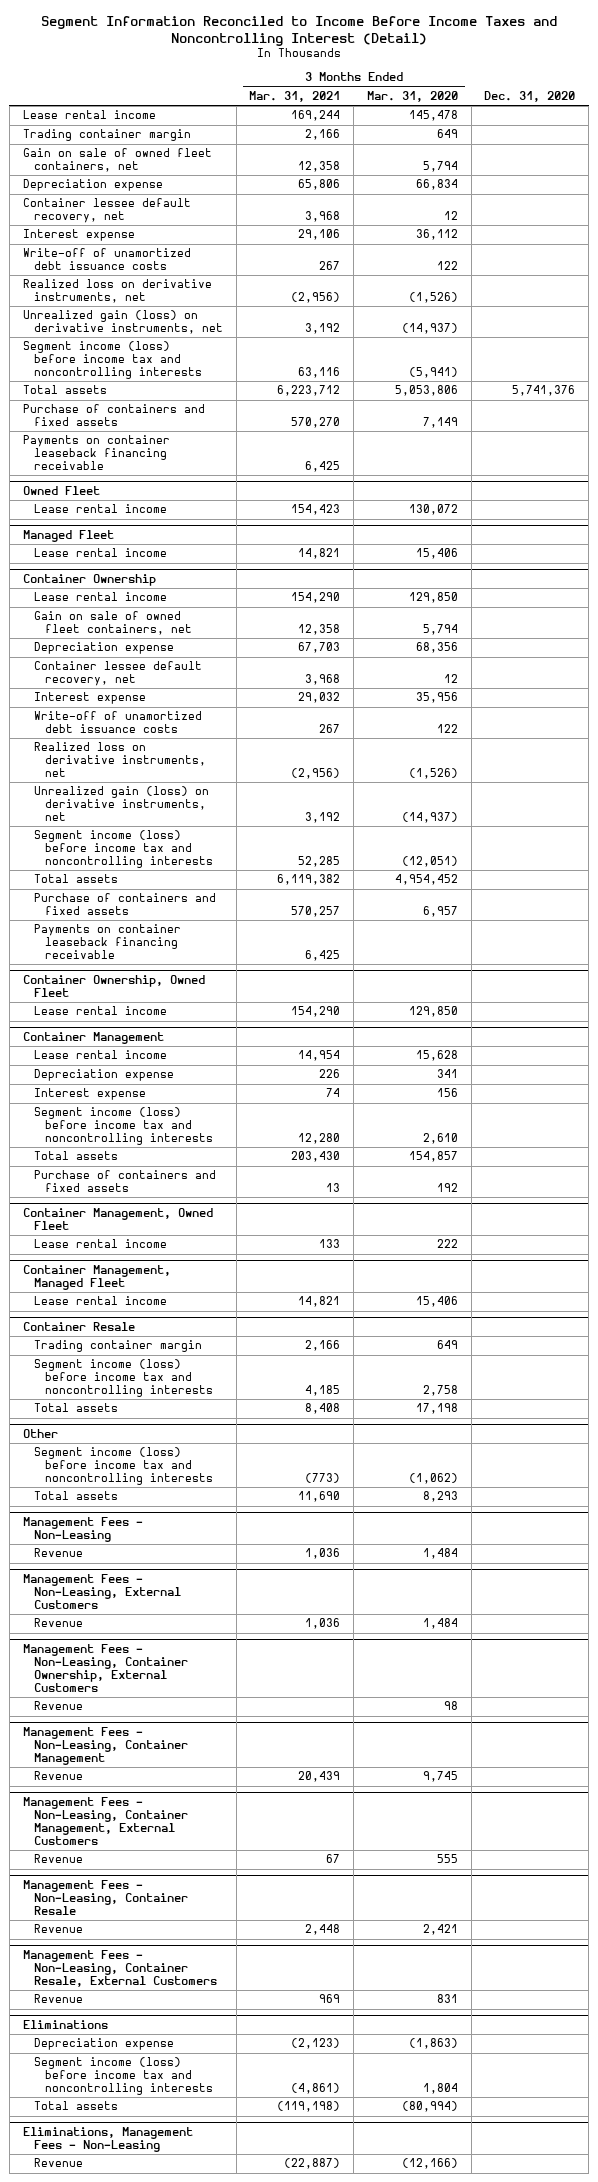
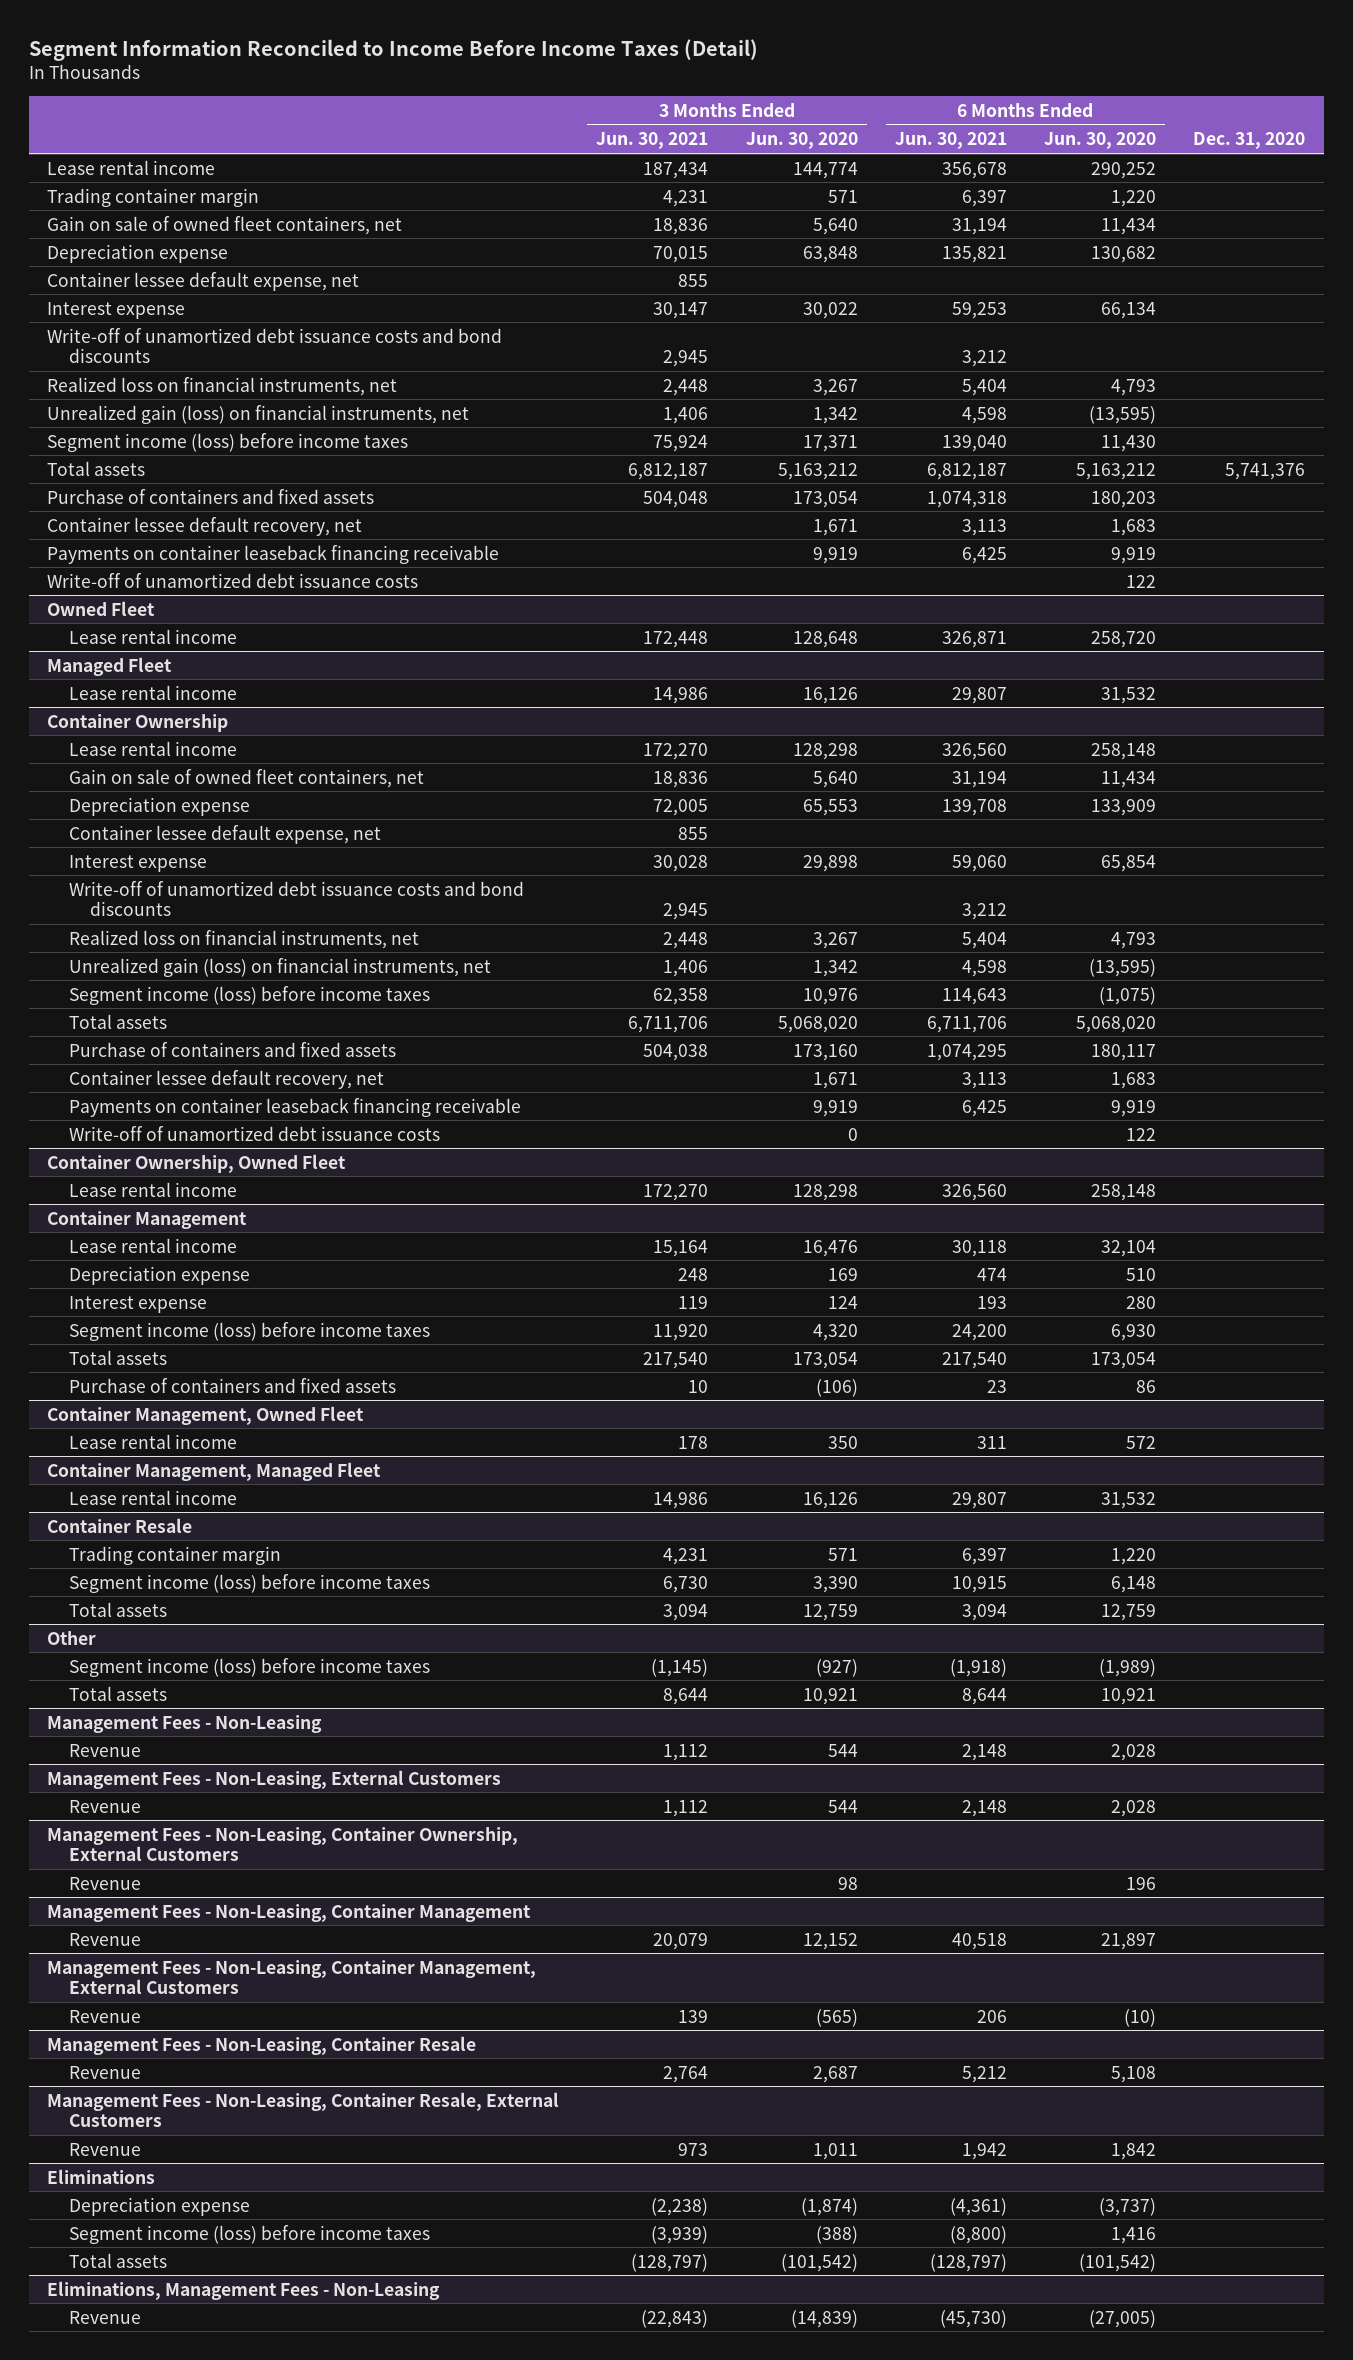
- Segment Information Reconciled to Income Before Income Taxes and Noncontrolling Interest (Detail)
+ Segment Information Reconciled to Income Before Income Taxes (Detail)
- | 3 Months Ended Mar. 31, 2021 | 3 Months Ended Mar. 31, 2020 | Dec. 31, 2020
+ | 3 Months Ended Jun. 30, 2021 | 3 Months Ended Jun. 30, 2020 | 6 Months Ended Jun. 30, 2021 | 6 Months Ended Jun. 30, 2020 | Dec. 31, 2020
+ Container lessee default expense, net | 855 | | | |
- Realized loss on derivative instruments, net | (2,956) | (1,526) |
- Unrealized gain (loss) on derivative instruments, net | 3,192 | (14,937) |
- Segment income (loss) before income tax and noncontrolling interests | 63,116 | (5,941) |
+ Write-off of unamortized debt issuance costs and bond discounts | 2,945 | | 3,212 | |
+ Realized loss on financial instruments, net | 2,448 | 3,267 | 5,404 | 4,793 |
+ Unrealized gain (loss) on financial instruments, net | 1,406 | 1,342 | 4,598 | (13,595) |
+ Segment income (loss) before income taxes | 75,924 | 17,371 | 139,040 | 11,430 |
moved down: Container lessee default recovery, net | | 1,671 | 3,113 | 1,683 |
moved down: Write-off of unamortized debt issuance costs | | | | 122 |
@ Container Ownership
+ Container lessee default expense, net | 855 | | | |
- Realized loss on derivative instruments, net | (2,956) | (1,526) |
- Unrealized gain (loss) on derivative instruments, net | 3,192 | (14,937) |
- Segment income (loss) before income tax and noncontrolling interests | 52,285 | (12,051) |
+ Write-off of unamortized debt issuance costs and bond discounts | 2,945 | | 3,212 | |
+ Realized loss on financial instruments, net | 2,448 | 3,267 | 5,404 | 4,793 |
+ Unrealized gain (loss) on financial instruments, net | 1,406 | 1,342 | 4,598 | (13,595) |
+ Segment income (loss) before income taxes | 62,358 | 10,976 | 114,643 | (1,075) |
moved down: Container lessee default recovery, net | | 1,671 | 3,113 | 1,683 |
moved down: Write-off of unamortized debt issuance costs | | 0 | | 122 |
@ Container Management
- Segment income (loss) before income tax and noncontrolling interests | 12,280 | 2,610 |
+ Segment income (loss) before income taxes | 11,920 | 4,320 | 24,200 | 6,930 |
@ Container Resale
- Segment income (loss) before income tax and noncontrolling interests | 4,185 | 2,758 |
+ Segment income (loss) before income taxes | 6,730 | 3,390 | 10,915 | 6,148 |
@ Other
- Segment income (loss) before income tax and noncontrolling interests | (773) | (1,062) |
+ Segment income (loss) before income taxes | (1,145) | (927) | (1,918) | (1,989) |
@ Eliminations
- Segment income (loss) before income tax and noncontrolling interests | (4,861) | 1,804 |
+ Segment income (loss) before income taxes | (3,939) | (388) | (8,800) | 1,416 |

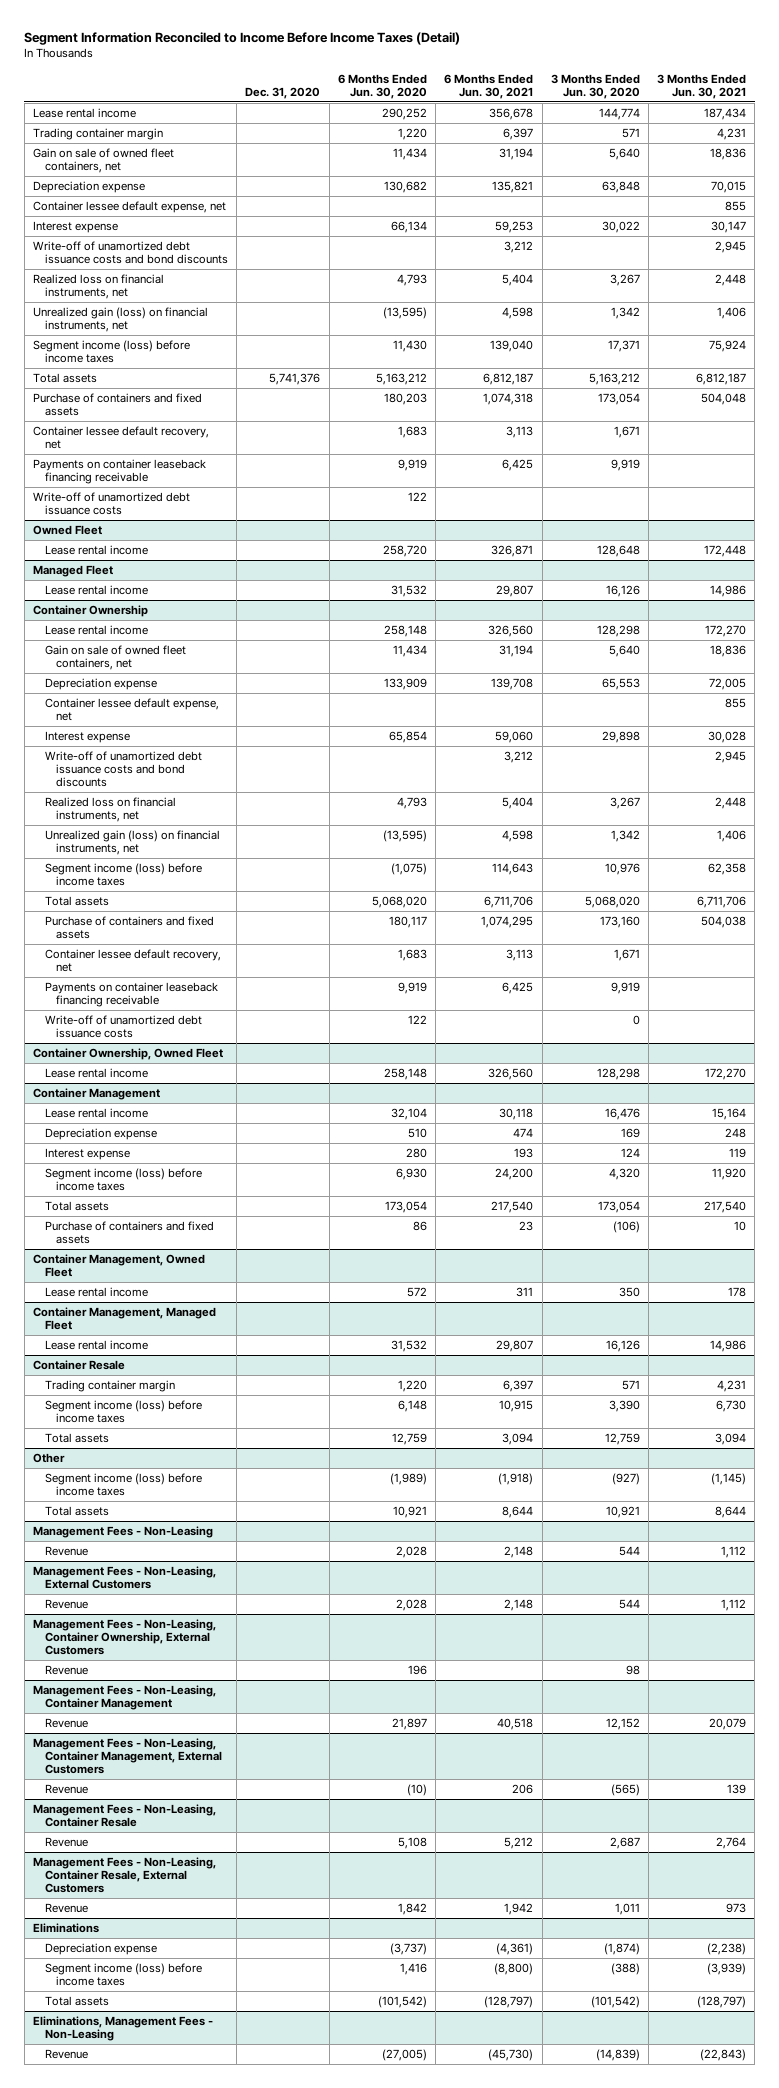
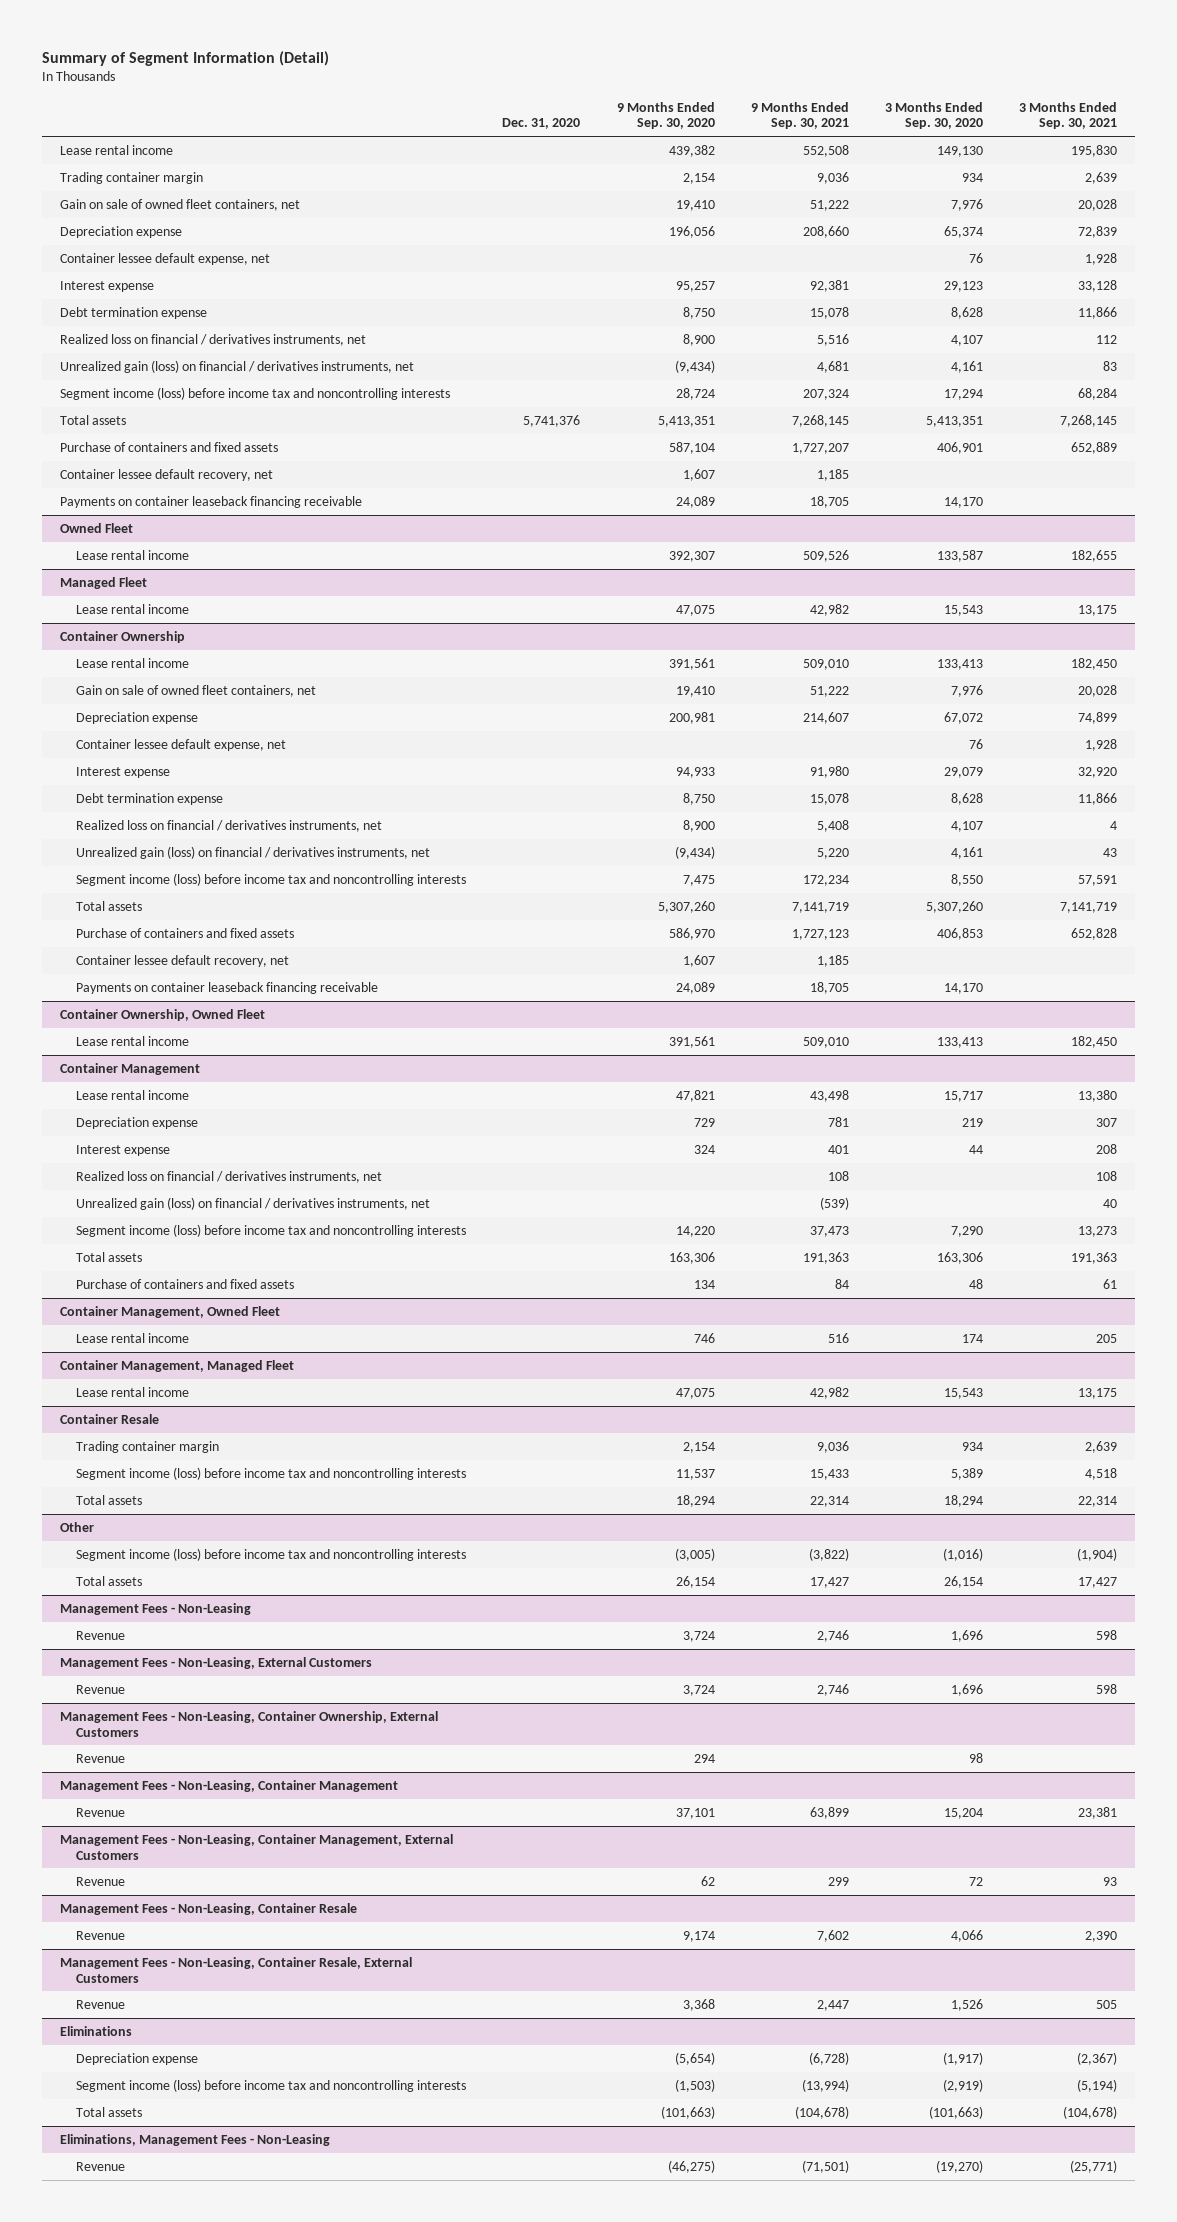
- Segment Information Reconciled to Income Before Income Taxes (Detail)
+ Summary of Segment Information (Detail)
- | Dec. 31, 2020 | 6 Months Ended Jun. 30, 2020 | 6 Months Ended Jun. 30, 2021 | 3 Months Ended Jun. 30, 2020 | 3 Months Ended Jun. 30, 2021
+ | Dec. 31, 2020 | 9 Months Ended Sep. 30, 2020 | 9 Months Ended Sep. 30, 2021 | 3 Months Ended Sep. 30, 2020 | 3 Months Ended Sep. 30, 2021
- Write-off of unamortized debt issuance costs and bond discounts | | | 3,212 | | 2,945
- Realized loss on financial instruments, net | | 4,793 | 5,404 | 3,267 | 2,448
- Unrealized gain (loss) on financial instruments, net | | (13,595) | 4,598 | 1,342 | 1,406
- Segment income (loss) before income taxes | | 11,430 | 139,040 | 17,371 | 75,924
+ Debt termination expense | | 8,750 | 15,078 | 8,628 | 11,866
+ Realized loss on financial / derivatives instruments, net | | 8,900 | 5,516 | 4,107 | 112
+ Unrealized gain (loss) on financial / derivatives instruments, net | | (9,434) | 4,681 | 4,161 | 83
+ Segment income (loss) before income tax and noncontrolling interests | | 28,724 | 207,324 | 17,294 | 68,284
- Write-off of unamortized debt issuance costs | | 122 | | |
@ Container Ownership
- Write-off of unamortized debt issuance costs and bond discounts | | | 3,212 | | 2,945
- Realized loss on financial instruments, net | | 4,793 | 5,404 | 3,267 | 2,448
- Unrealized gain (loss) on financial instruments, net | | (13,595) | 4,598 | 1,342 | 1,406
- Segment income (loss) before income taxes | | (1,075) | 114,643 | 10,976 | 62,358
+ Debt termination expense | | 8,750 | 15,078 | 8,628 | 11,866
+ Realized loss on financial / derivatives instruments, net | | 8,900 | 5,408 | 4,107 | 4
+ Unrealized gain (loss) on financial / derivatives instruments, net | | (9,434) | 5,220 | 4,161 | 43
+ Segment income (loss) before income tax and noncontrolling interests | | 7,475 | 172,234 | 8,550 | 57,591
- Write-off of unamortized debt issuance costs | | 122 | | 0 |
@ Container Management
- Segment income (loss) before income taxes | | 6,930 | 24,200 | 4,320 | 11,920
+ Realized loss on financial / derivatives instruments, net | | | 108 | | 108
+ Unrealized gain (loss) on financial / derivatives instruments, net | | | (539) | | 40
+ Segment income (loss) before income tax and noncontrolling interests | | 14,220 | 37,473 | 7,290 | 13,273
@ Container Resale
- Segment income (loss) before income taxes | | 6,148 | 10,915 | 3,390 | 6,730
+ Segment income (loss) before income tax and noncontrolling interests | | 11,537 | 15,433 | 5,389 | 4,518
@ Other
- Segment income (loss) before income taxes | | (1,989) | (1,918) | (927) | (1,145)
+ Segment income (loss) before income tax and noncontrolling interests | | (3,005) | (3,822) | (1,016) | (1,904)
@ Eliminations
- Segment income (loss) before income taxes | | 1,416 | (8,800) | (388) | (3,939)
+ Segment income (loss) before income tax and noncontrolling interests | | (1,503) | (13,994) | (2,919) | (5,194)

